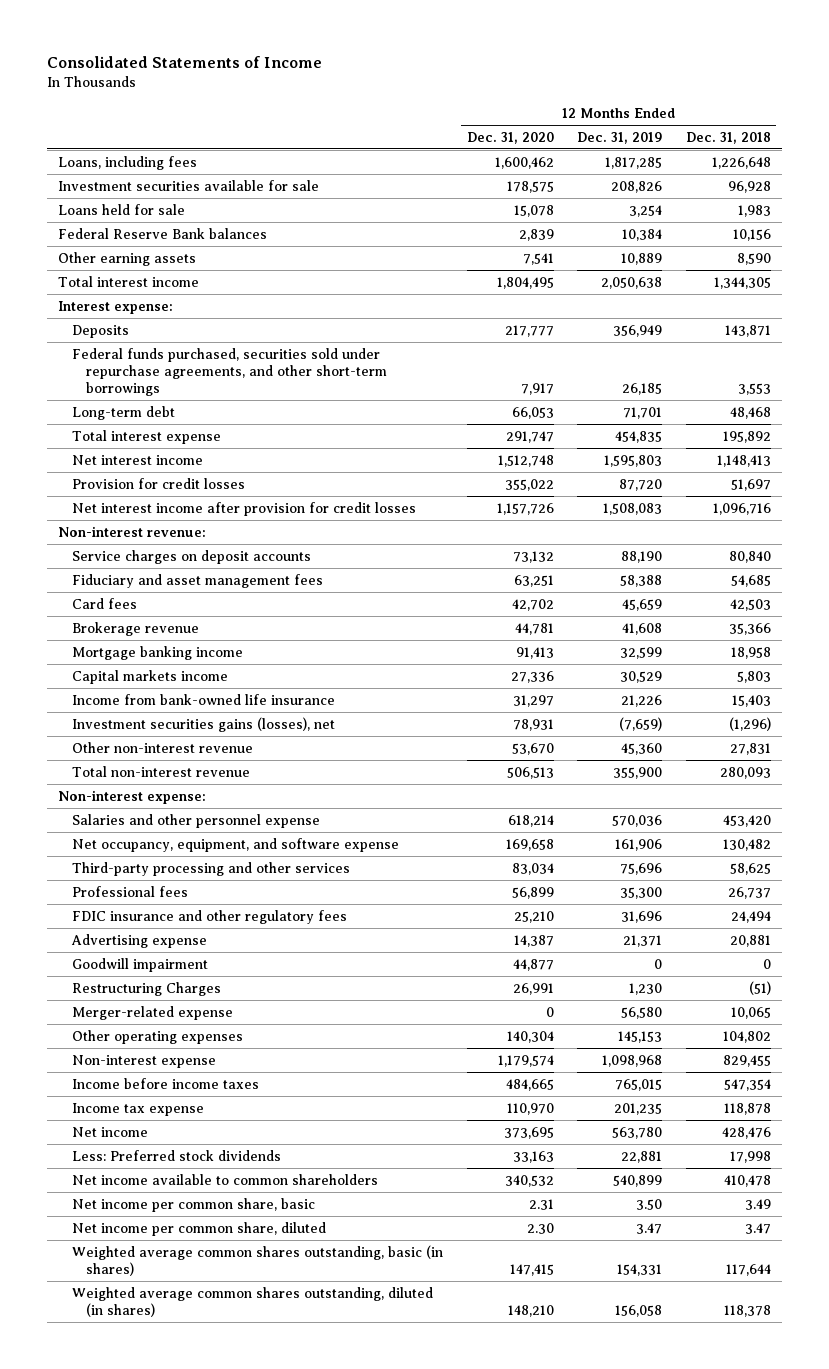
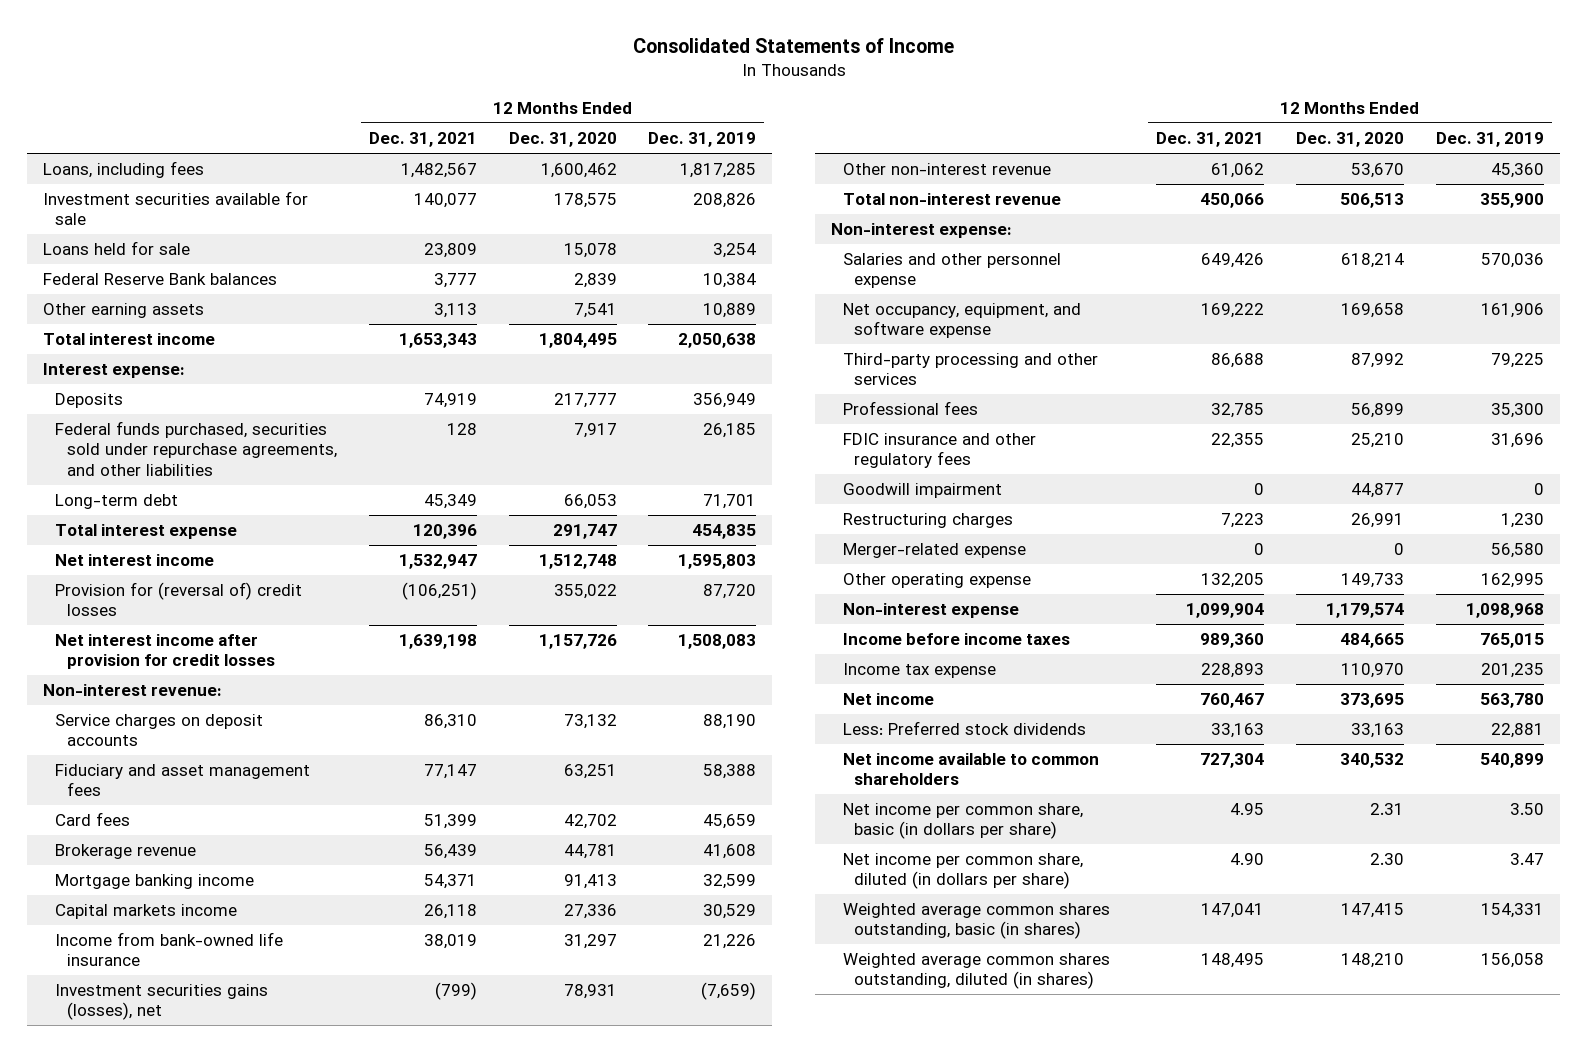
- | 12 Months Ended Dec. 31, 2020 | 12 Months Ended Dec. 31, 2019 | 12 Months Ended Dec. 31, 2018
+ | 12 Months Ended Dec. 31, 2021 | 12 Months Ended Dec. 31, 2020 | 12 Months Ended Dec. 31, 2019
- Federal funds purchased, securities sold under repurchase agreements, and other short-term borrowings | 7,917 | 26,185 | 3,553
+ Federal funds purchased, securities sold under repurchase agreements, and other liabilities | 128 | 7,917 | 26,185
- Provision for credit losses | 355,022 | 87,720 | 51,697
+ Provision for (reversal of) credit losses | (106,251) | 355,022 | 87,720
- Third-party processing and other services | 83,034 | 75,696 | 58,625
+ Third-party processing and other services | 86,688 | 87,992 | 79,225
- Advertising expense | 14,387 | 21,371 | 20,881
- Restructuring Charges | 26,991 | 1,230 | (51)
+ Restructuring charges | 7,223 | 26,991 | 1,230
- Other operating expenses | 140,304 | 145,153 | 104,802
+ Other operating expense | 132,205 | 149,733 | 162,995
- Net income per common share, basic | 2.31 | 3.50 | 3.49
- Net income per common share, diluted | 2.30 | 3.47 | 3.47
+ Net income per common share, basic (in dollars per share) | 4.95 | 2.31 | 3.50
+ Net income per common share, diluted (in dollars per share) | 4.90 | 2.30 | 3.47

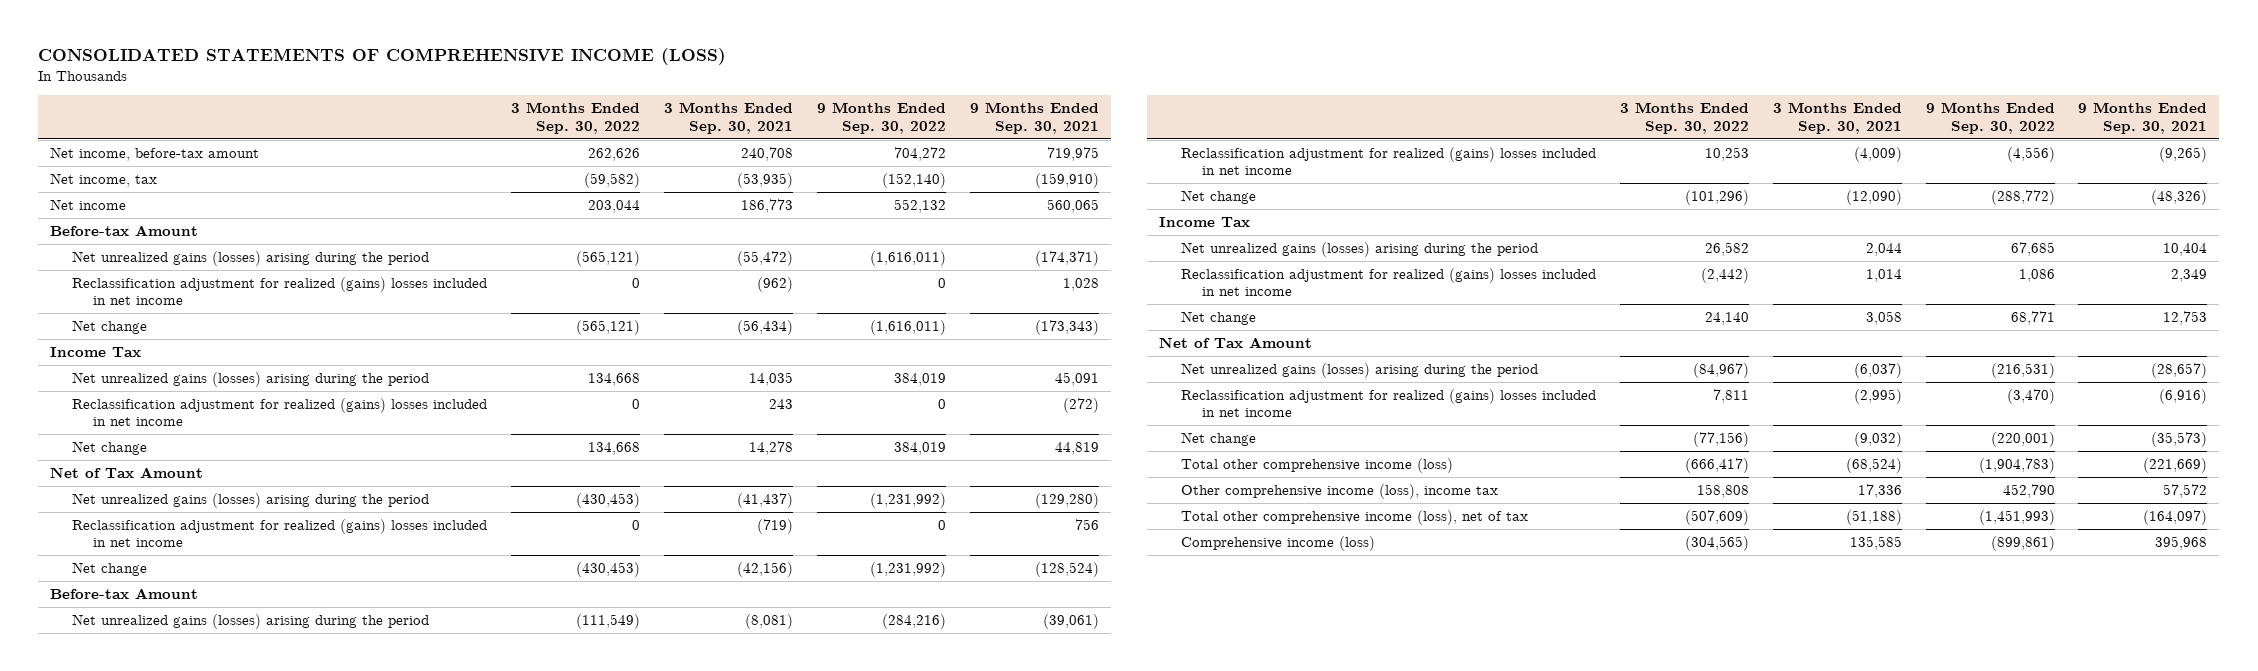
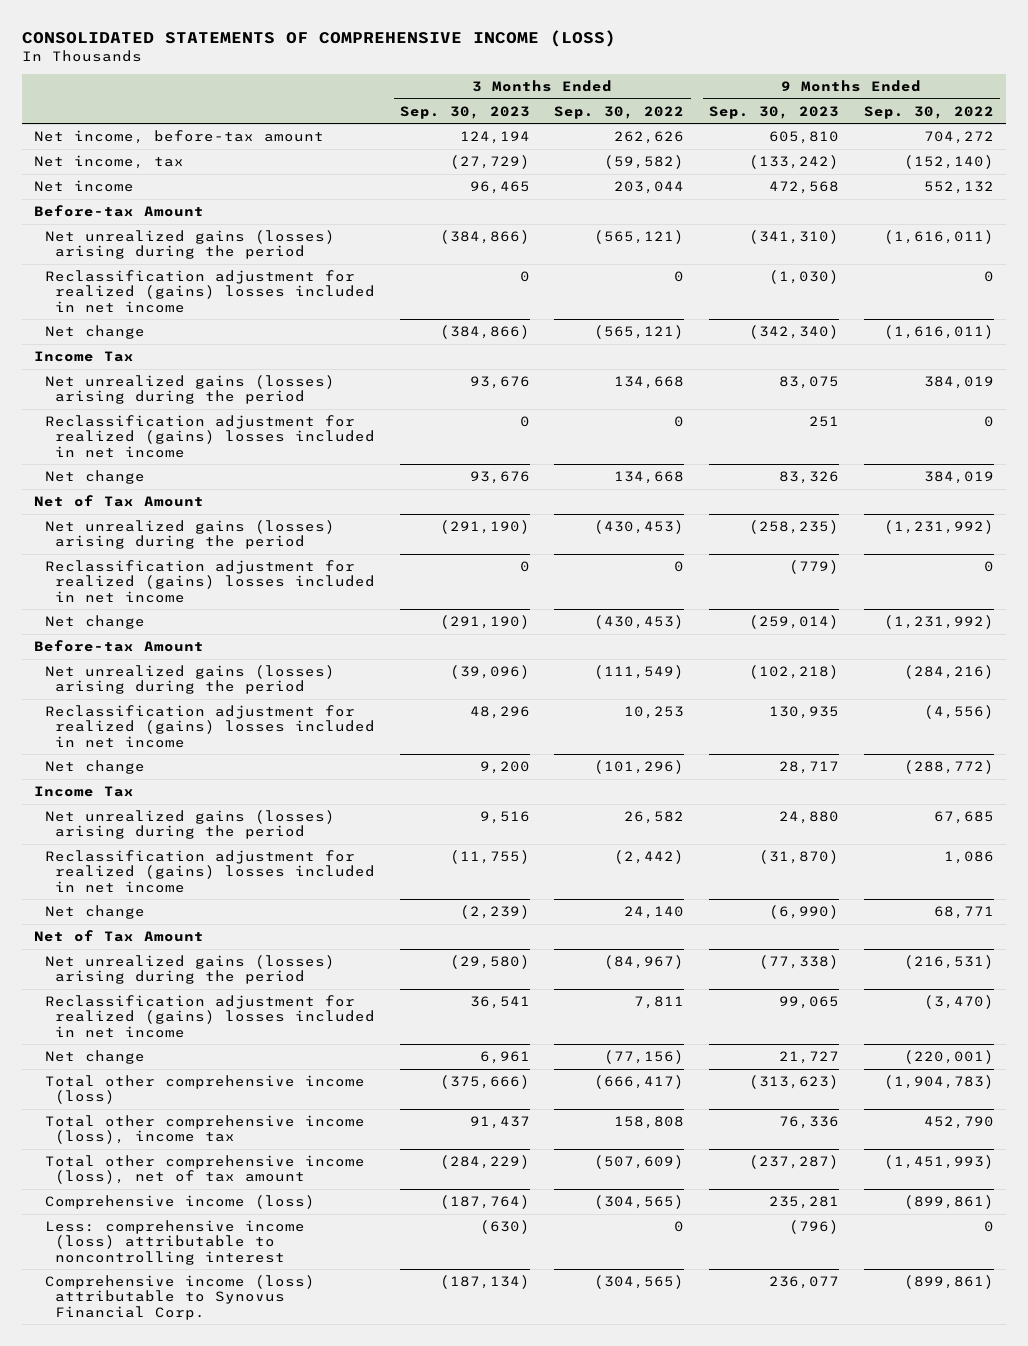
- | 3 Months Ended Sep. 30, 2022 | 3 Months Ended Sep. 30, 2021 | 9 Months Ended Sep. 30, 2022 | 9 Months Ended Sep. 30, 2021
+ | 3 Months Ended Sep. 30, 2023 | 3 Months Ended Sep. 30, 2022 | 9 Months Ended Sep. 30, 2023 | 9 Months Ended Sep. 30, 2022
- Other comprehensive income (loss), income tax | 158,808 | 17,336 | 452,790 | 57,572
- Total other comprehensive income (loss), net of tax | (507,609) | (51,188) | (1,451,993) | (164,097)
+ Total other comprehensive income (loss), income tax | 91,437 | 158,808 | 76,336 | 452,790
+ Total other comprehensive income (loss), net of tax amount | (284,229) | (507,609) | (237,287) | (1,451,993)
+ Less: comprehensive income (loss) attributable to noncontrolling interest | (630) | 0 | (796) | 0
+ Comprehensive income (loss) attributable to Synovus Financial Corp. | (187,134) | (304,565) | 236,077 | (899,861)

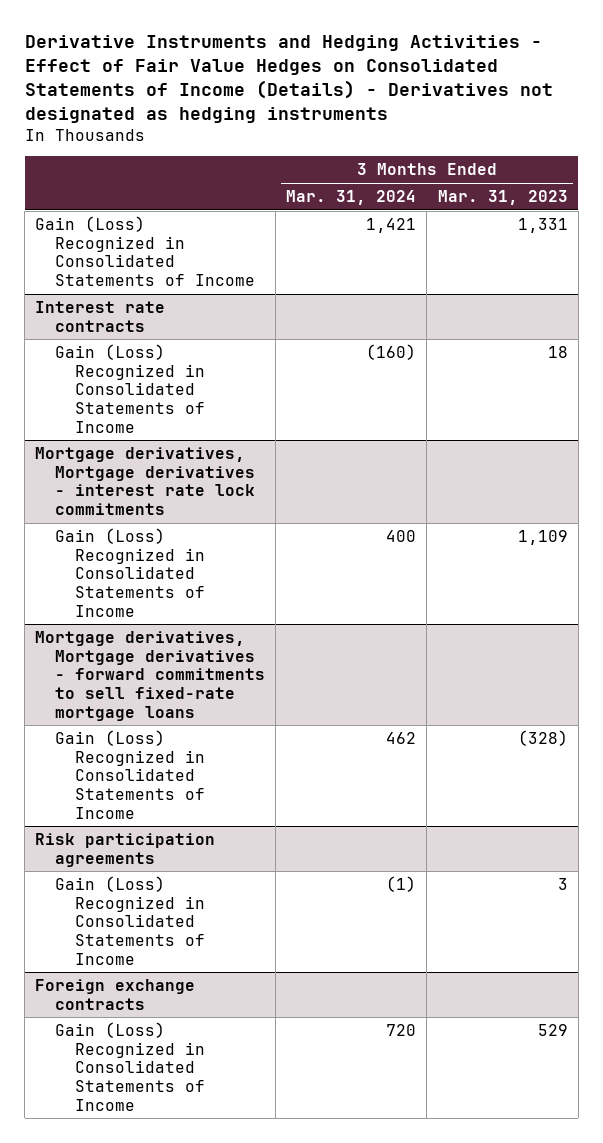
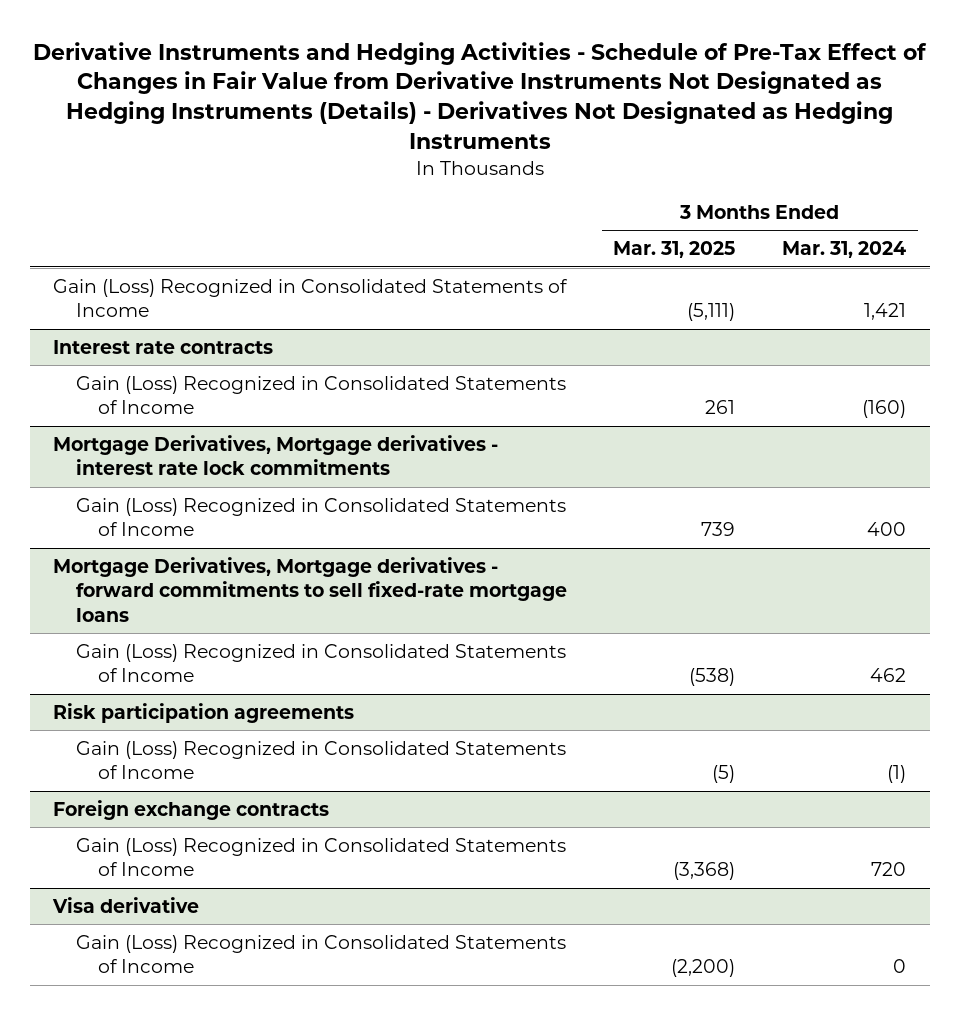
- Derivative Instruments and Hedging Activities - Effect of Fair Value Hedges on Consolidated Statements of Income (Details) - Derivatives not designated as hedging instruments
+ Derivative Instruments and Hedging Activities - Schedule of Pre-Tax Effect of Changes in Fair Value from Derivative Instruments Not Designated as Hedging Instruments (Details) - Derivatives Not Designated as Hedging Instruments
- | 3 Months Ended Mar. 31, 2024 | 3 Months Ended Mar. 31, 2023
+ | 3 Months Ended Mar. 31, 2025 | 3 Months Ended Mar. 31, 2024
- Mortgage derivatives, Mortgage derivatives - interest rate lock commitments
+ Mortgage Derivatives, Mortgage derivatives - interest rate lock commitments
- Mortgage derivatives, Mortgage derivatives - forward commitments to sell fixed-rate mortgage loans
+ Mortgage Derivatives, Mortgage derivatives - forward commitments to sell fixed-rate mortgage loans
+ Visa derivative
+ Gain (Loss) Recognized in Consolidated Statements of Income | (2,200) | 0

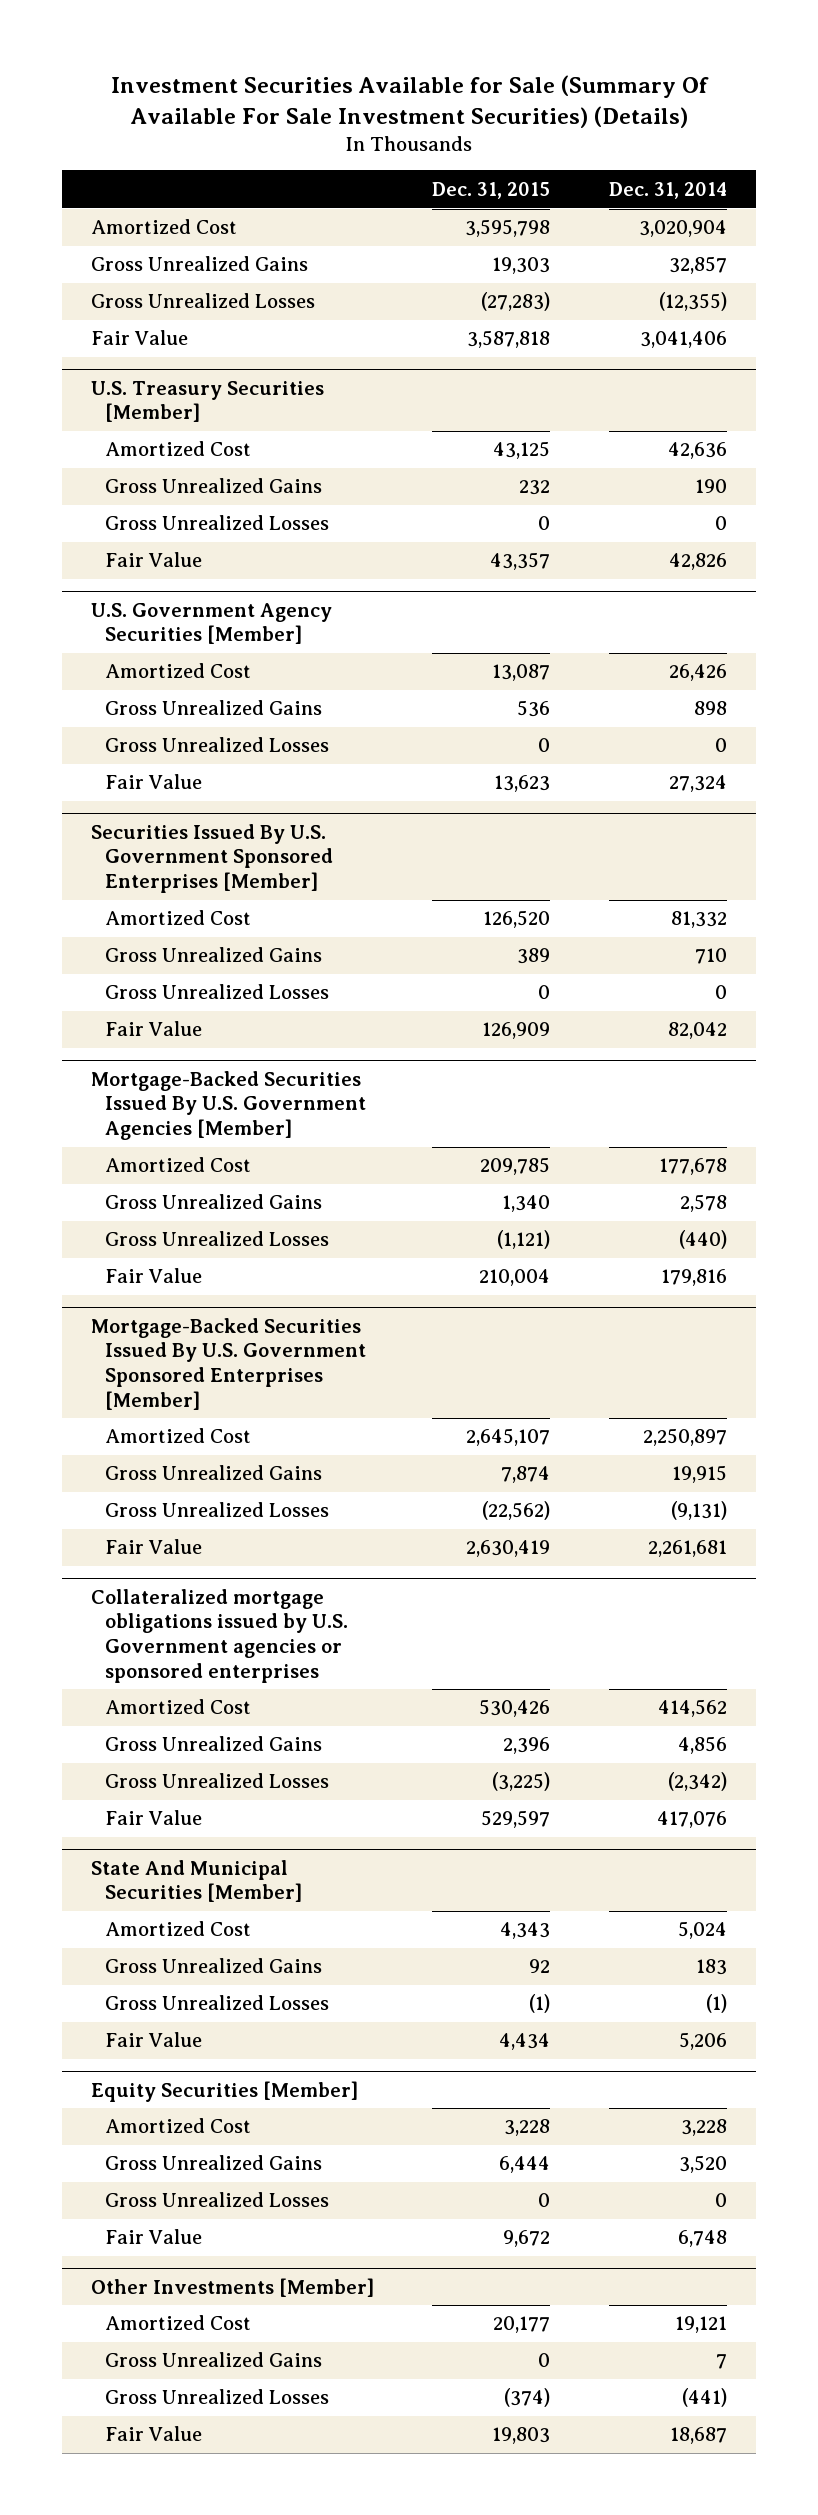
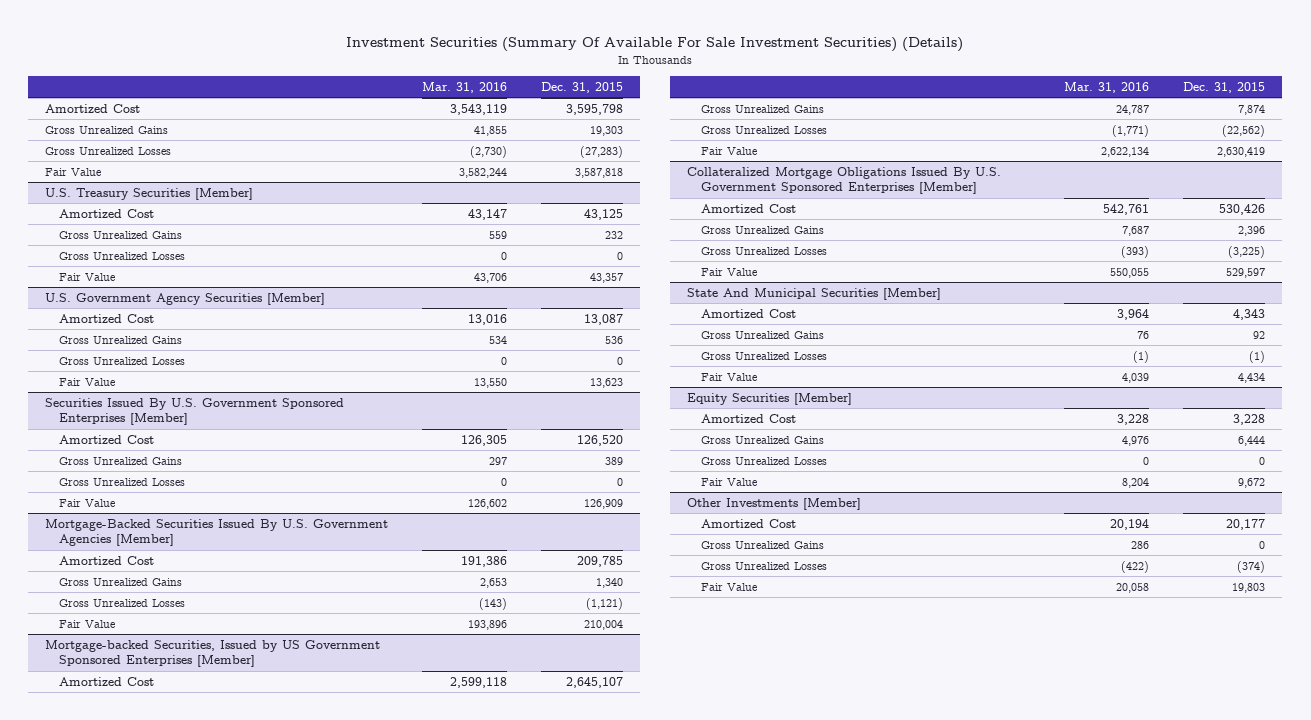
- Investment Securities Available for Sale (Summary Of Available For Sale Investment Securities) (Details)
+ Investment Securities (Summary Of Available For Sale Investment Securities) (Details)
- | Dec. 31, 2015 | Dec. 31, 2014
+ | Mar. 31, 2016 | Dec. 31, 2015
- Mortgage-Backed Securities Issued By U.S. Government Sponsored Enterprises [Member]
+ Mortgage-backed Securities, Issued by US Government Sponsored Enterprises [Member]
- Collateralized mortgage obligations issued by U.S. Government agencies or sponsored enterprises
+ Collateralized Mortgage Obligations Issued By U.S. Government Sponsored Enterprises [Member]

